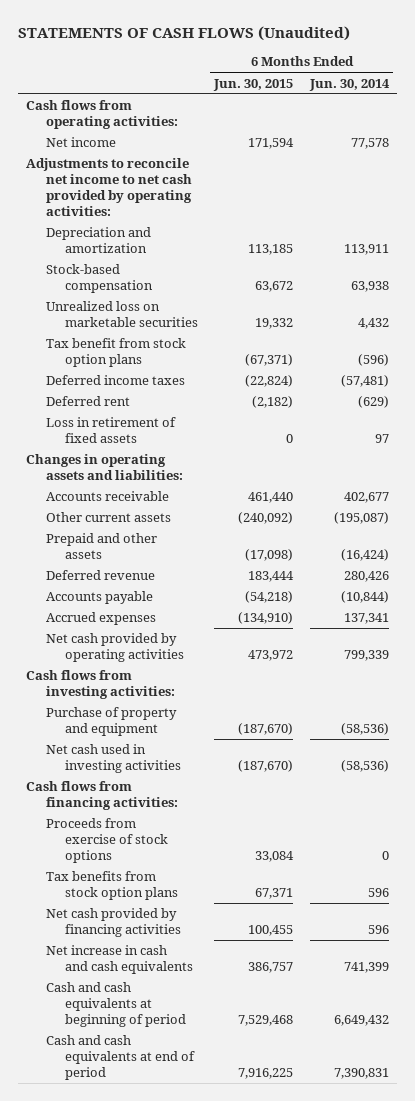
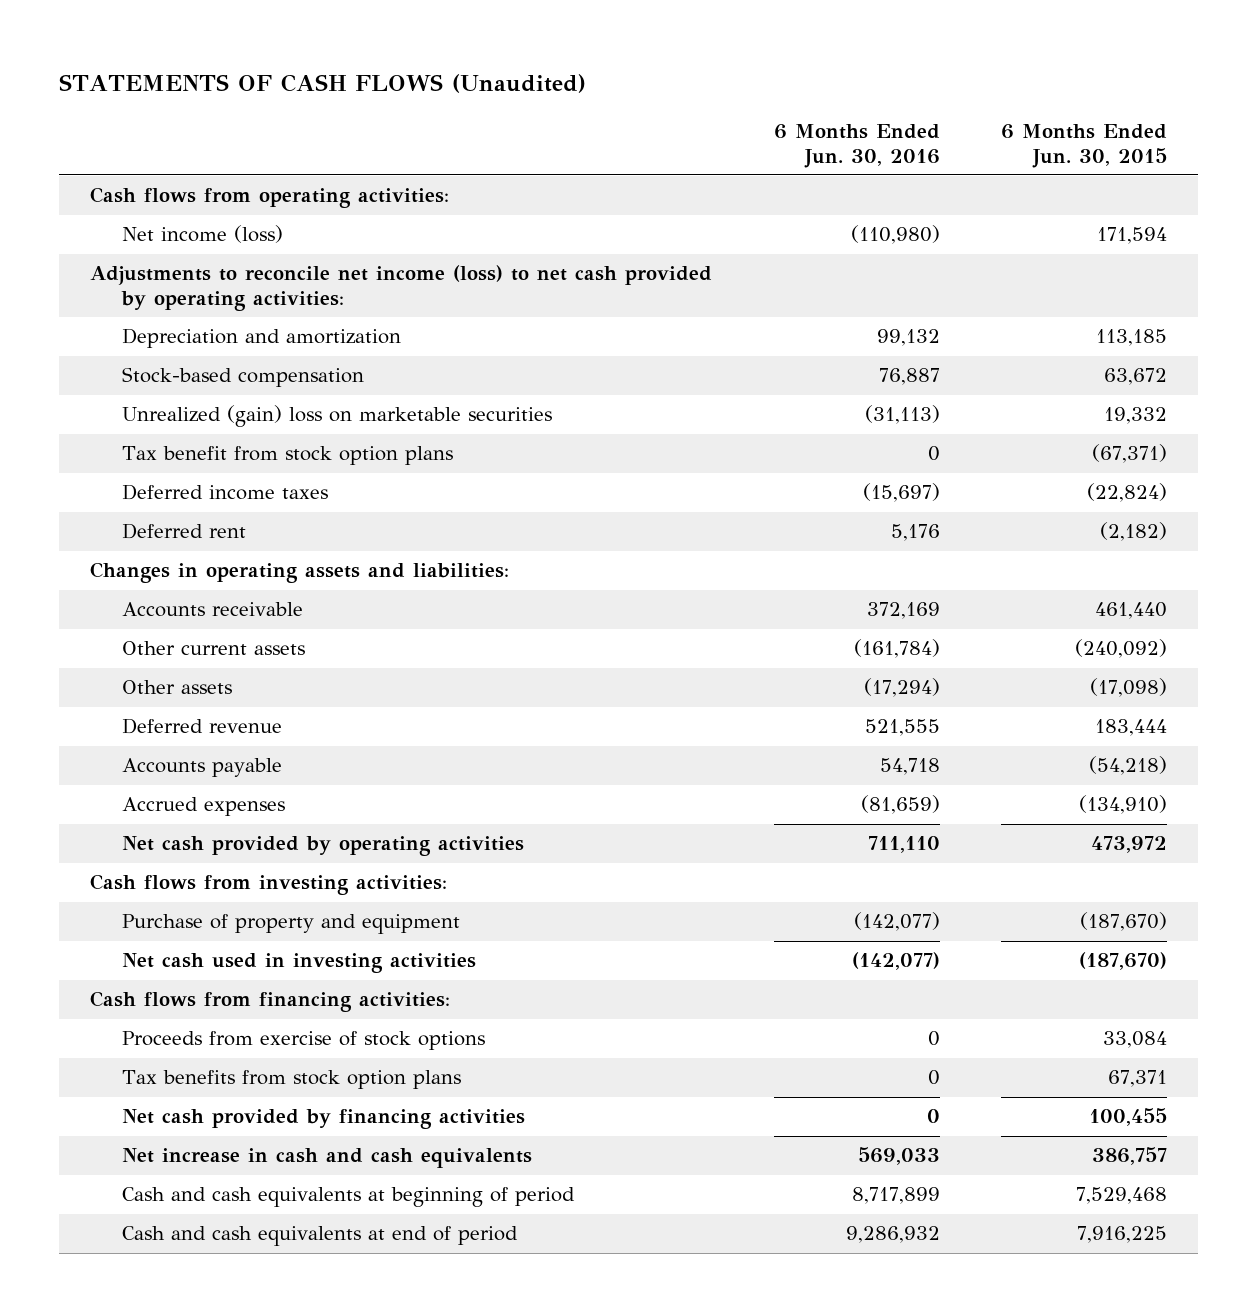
- | 6 Months Ended Jun. 30, 2015 | 6 Months Ended Jun. 30, 2014
+ | 6 Months Ended Jun. 30, 2016 | 6 Months Ended Jun. 30, 2015
- Net income | 171,594 | 77,578
- Adjustments to reconcile net income to net cash provided by operating activities:
+ Net income (loss) | (110,980) | 171,594
+ Adjustments to reconcile net income (loss) to net cash provided by operating activities:
- Unrealized loss on marketable securities | 19,332 | 4,432
+ Unrealized (gain) loss on marketable securities | (31,113) | 19,332
- Loss in retirement of fixed assets | 0 | 97
- Prepaid and other assets | (17,098) | (16,424)
+ Other assets | (17,294) | (17,098)

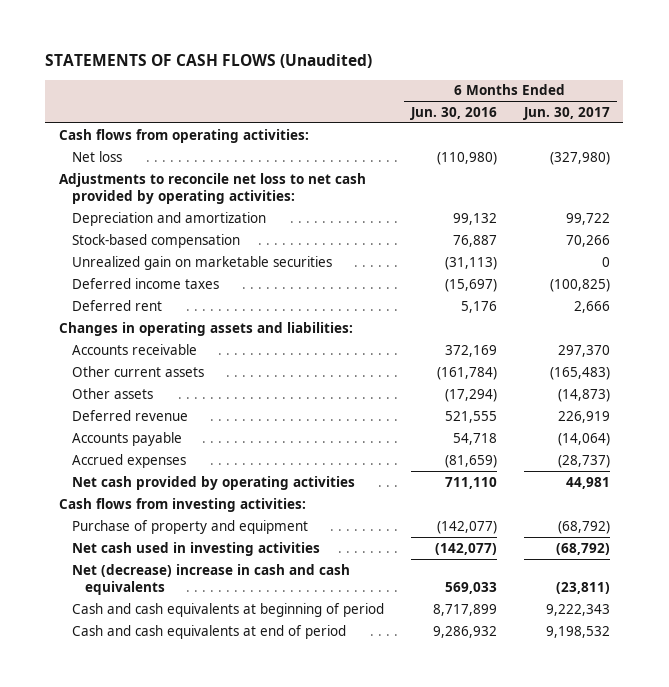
- | 6 Months Ended Jun. 30, 2016 | 6 Months Ended Jun. 30, 2015
+ | 6 Months Ended Jun. 30, 2016 | 6 Months Ended Jun. 30, 2017
- Net income (loss) | (110,980) | 171,594
- Adjustments to reconcile net income (loss) to net cash provided by operating activities:
+ Net loss | (110,980) | (327,980)
+ Adjustments to reconcile net loss to net cash provided by operating activities:
- Unrealized (gain) loss on marketable securities | (31,113) | 19,332
- Tax benefit from stock option plans | 0 | (67,371)
+ Unrealized gain on marketable securities | (31,113) | 0
- Cash flows from financing activities:
- Proceeds from exercise of stock options | 0 | 33,084
- Tax benefits from stock option plans | 0 | 67,371
- Net cash provided by financing activities | 0 | 100,455
- Net increase in cash and cash equivalents | 569,033 | 386,757
+ Net (decrease) increase in cash and cash equivalents | 569,033 | (23,811)

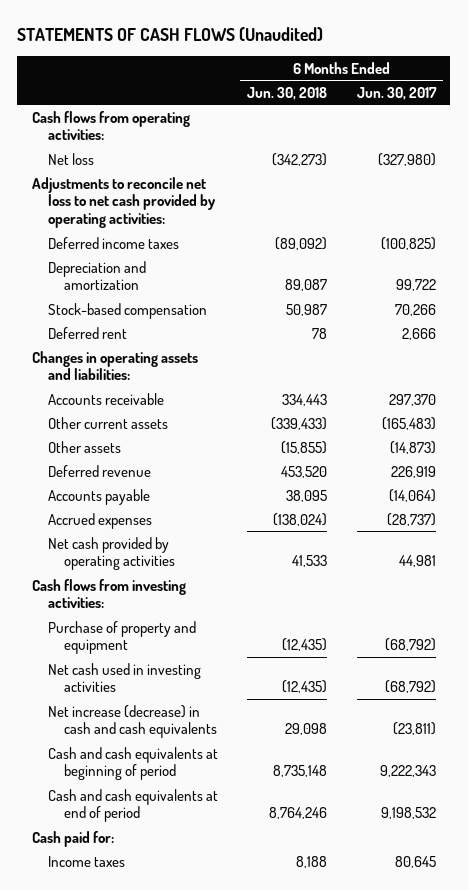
- | 6 Months Ended Jun. 30, 2016 | 6 Months Ended Jun. 30, 2017
+ | 6 Months Ended Jun. 30, 2018 | 6 Months Ended Jun. 30, 2017
moved up: Deferred income taxes | (89,092) | (100,825)
- Unrealized gain on marketable securities | (31,113) | 0
- Net (decrease) increase in cash and cash equivalents | 569,033 | (23,811)
+ Net increase (decrease) in cash and cash equivalents | 29,098 | (23,811)
+ Cash paid for:
+ Income taxes | 8,188 | 80,645

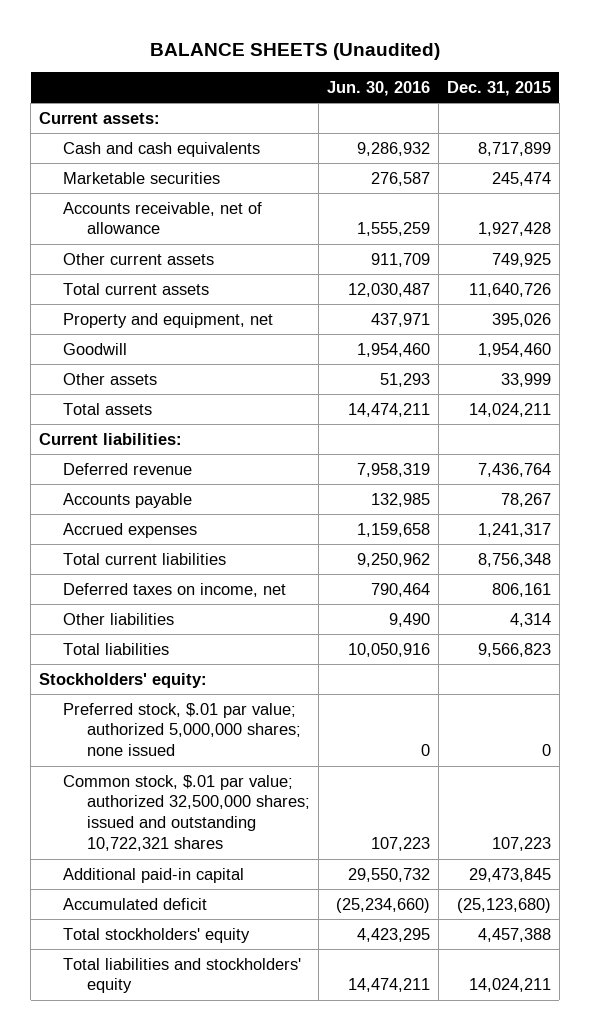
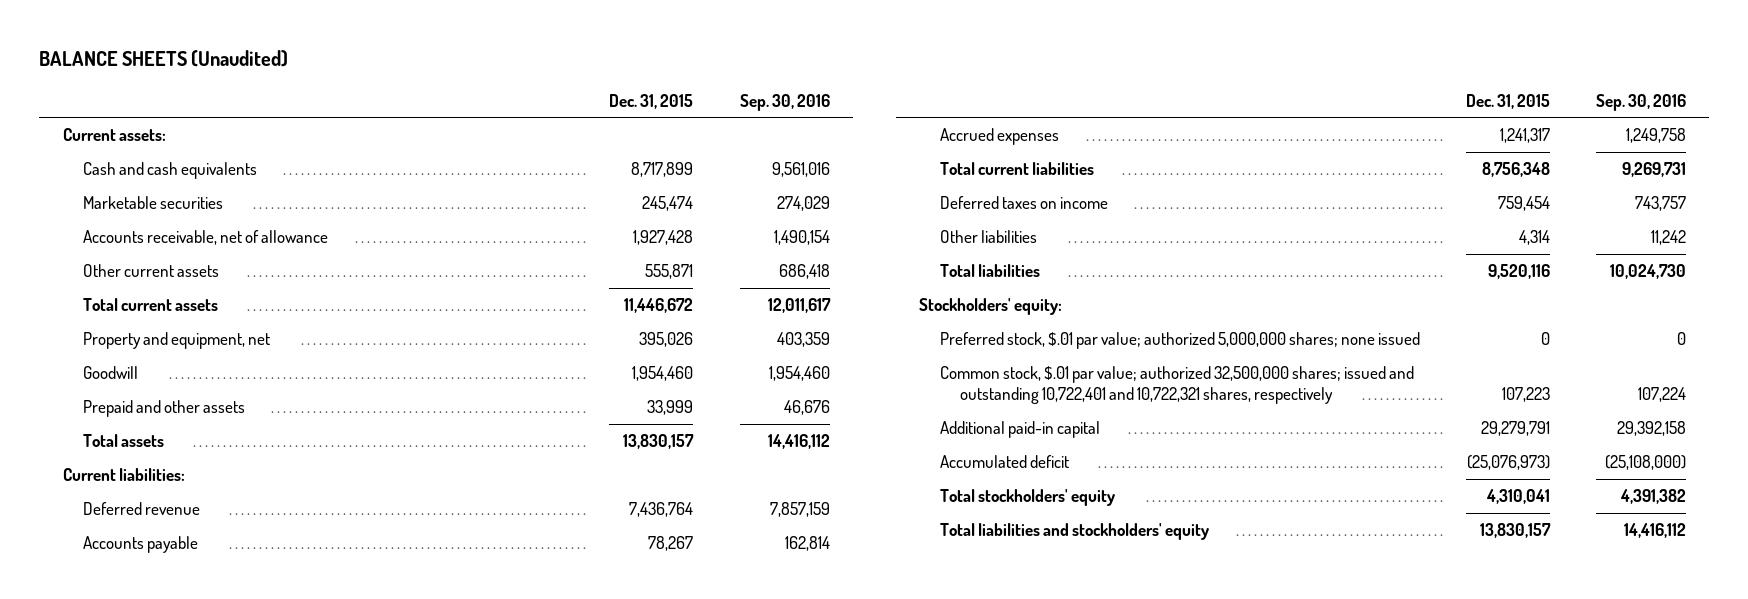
- | Jun. 30, 2016 | Dec. 31, 2015
+ | Dec. 31, 2015 | Sep. 30, 2016
- Other current assets | 911,709 | 749,925
- Total current assets | 12,030,487 | 11,640,726
+ Other current assets | 555,871 | 686,418
+ Total current assets | 11,446,672 | 12,011,617
- Other assets | 51,293 | 33,999
- Total assets | 14,474,211 | 14,024,211
+ Prepaid and other assets | 33,999 | 46,676
+ Total assets | 13,830,157 | 14,416,112
- Deferred taxes on income, net | 790,464 | 806,161
+ Deferred taxes on income | 759,454 | 743,757
- Total liabilities | 10,050,916 | 9,566,823
+ Total liabilities | 9,520,116 | 10,024,730
- Common stock, $.01 par value; authorized 32,500,000 shares; issued and outstanding 10,722,321 shares | 107,223 | 107,223
- Additional paid-in capital | 29,550,732 | 29,473,845
- Accumulated deficit | (25,234,660) | (25,123,680)
- Total stockholders' equity | 4,423,295 | 4,457,388
- Total liabilities and stockholders' equity | 14,474,211 | 14,024,211
+ Common stock, $.01 par value; authorized 32,500,000 shares; issued and outstanding 10,722,401 and 10,722,321 shares, respectively | 107,223 | 107,224
+ Additional paid-in capital | 29,279,791 | 29,392,158
+ Accumulated deficit | (25,076,973) | (25,108,000)
+ Total stockholders' equity | 4,310,041 | 4,391,382
+ Total liabilities and stockholders' equity | 13,830,157 | 14,416,112

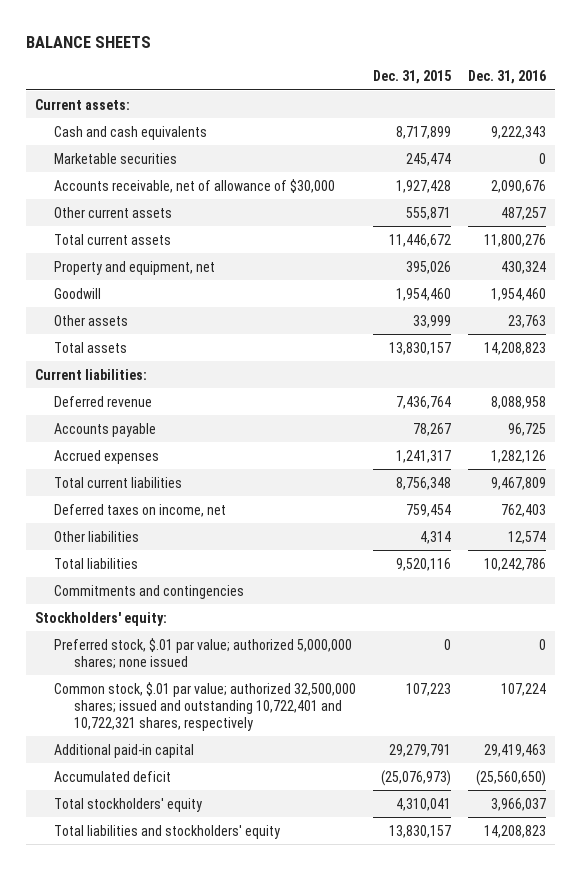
- BALANCE SHEETS (Unaudited)
+ BALANCE SHEETS
- | Dec. 31, 2015 | Sep. 30, 2016
+ | Dec. 31, 2015 | Dec. 31, 2016
- Accounts receivable, net of allowance | 1,927,428 | 1,490,154
+ Accounts receivable, net of allowance of $30,000 | 1,927,428 | 2,090,676
- Prepaid and other assets | 33,999 | 46,676
+ Other assets | 33,999 | 23,763
- Deferred taxes on income | 759,454 | 743,757
+ Deferred taxes on income, net | 759,454 | 762,403
+ Commitments and contingencies

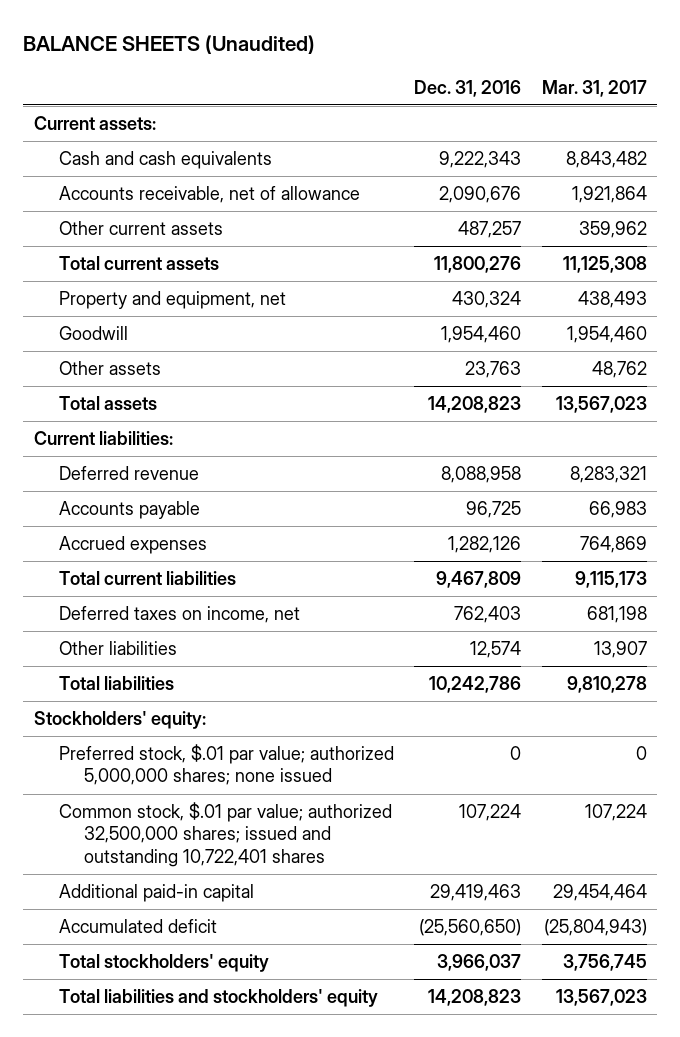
- BALANCE SHEETS
+ BALANCE SHEETS (Unaudited)
- | Dec. 31, 2015 | Dec. 31, 2016
+ | Dec. 31, 2016 | Mar. 31, 2017
- Marketable securities | 245,474 | 0
- Accounts receivable, net of allowance of $30,000 | 1,927,428 | 2,090,676
+ Accounts receivable, net of allowance | 2,090,676 | 1,921,864
- Commitments and contingencies
- Common stock, $.01 par value; authorized 32,500,000 shares; issued and outstanding 10,722,401 and 10,722,321 shares, respectively | 107,223 | 107,224
+ Common stock, $.01 par value; authorized 32,500,000 shares; issued and outstanding 10,722,401 shares | 107,224 | 107,224

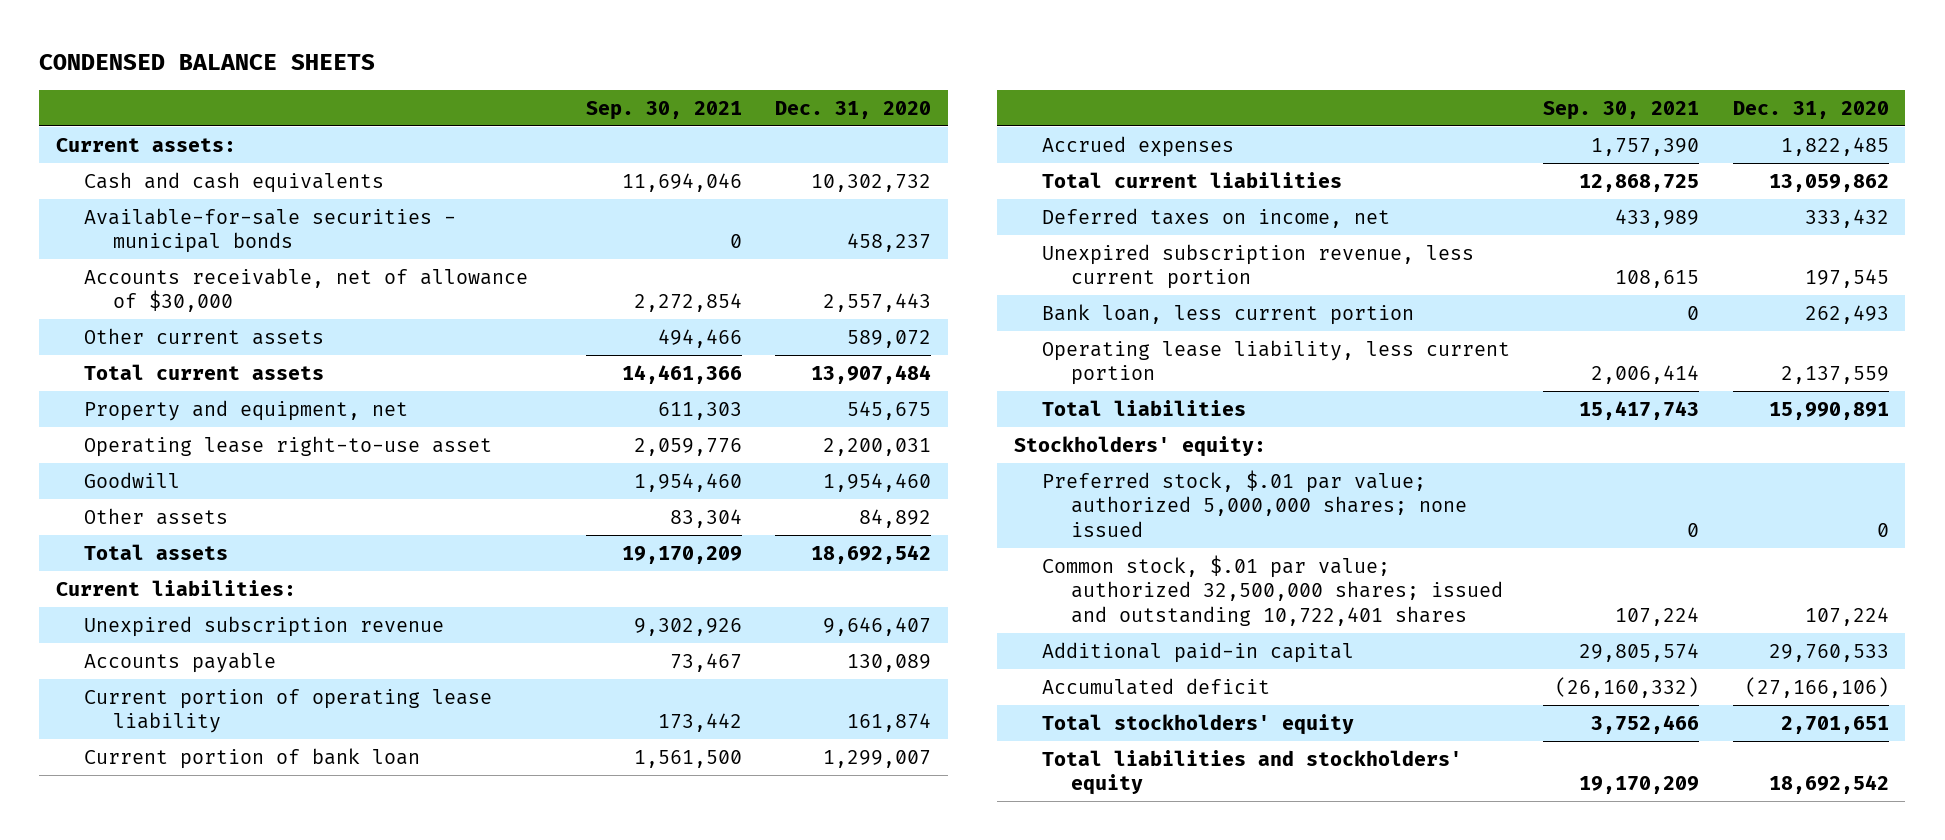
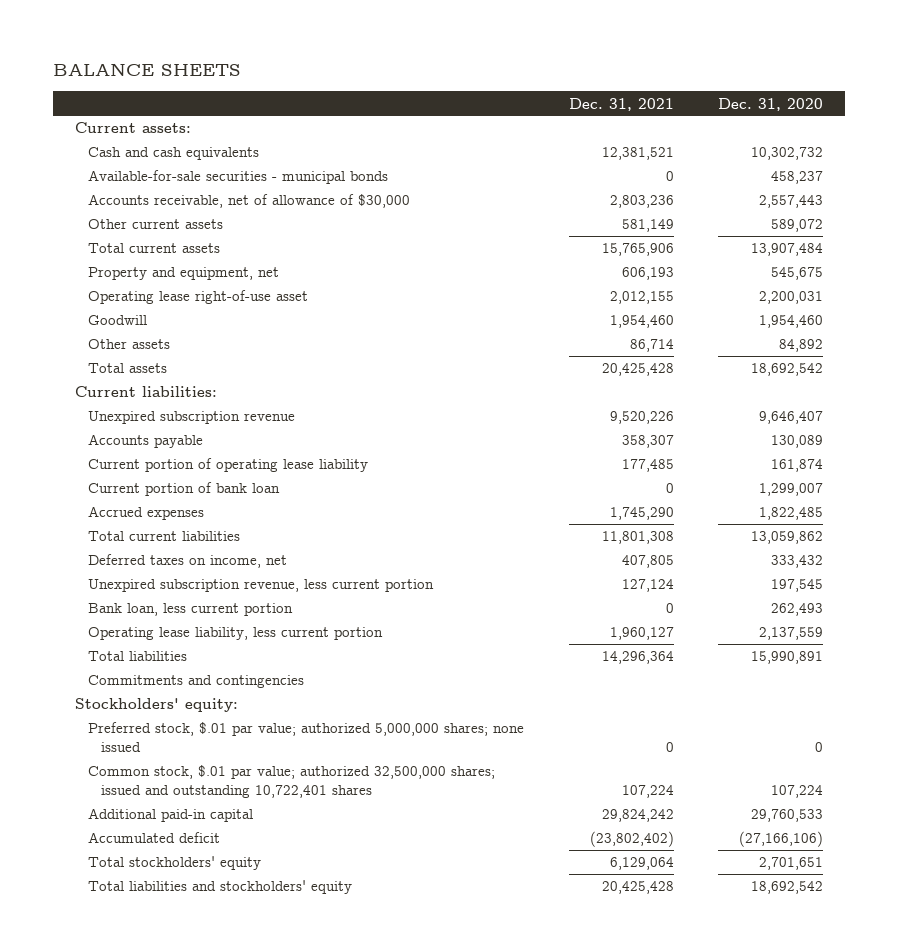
- CONDENSED BALANCE SHEETS
+ BALANCE SHEETS
- | Sep. 30, 2021 | Dec. 31, 2020
+ | Dec. 31, 2021 | Dec. 31, 2020
- Operating lease right-to-use asset | 2,059,776 | 2,200,031
+ Operating lease right-of-use asset | 2,012,155 | 2,200,031
+ Commitments and contingencies

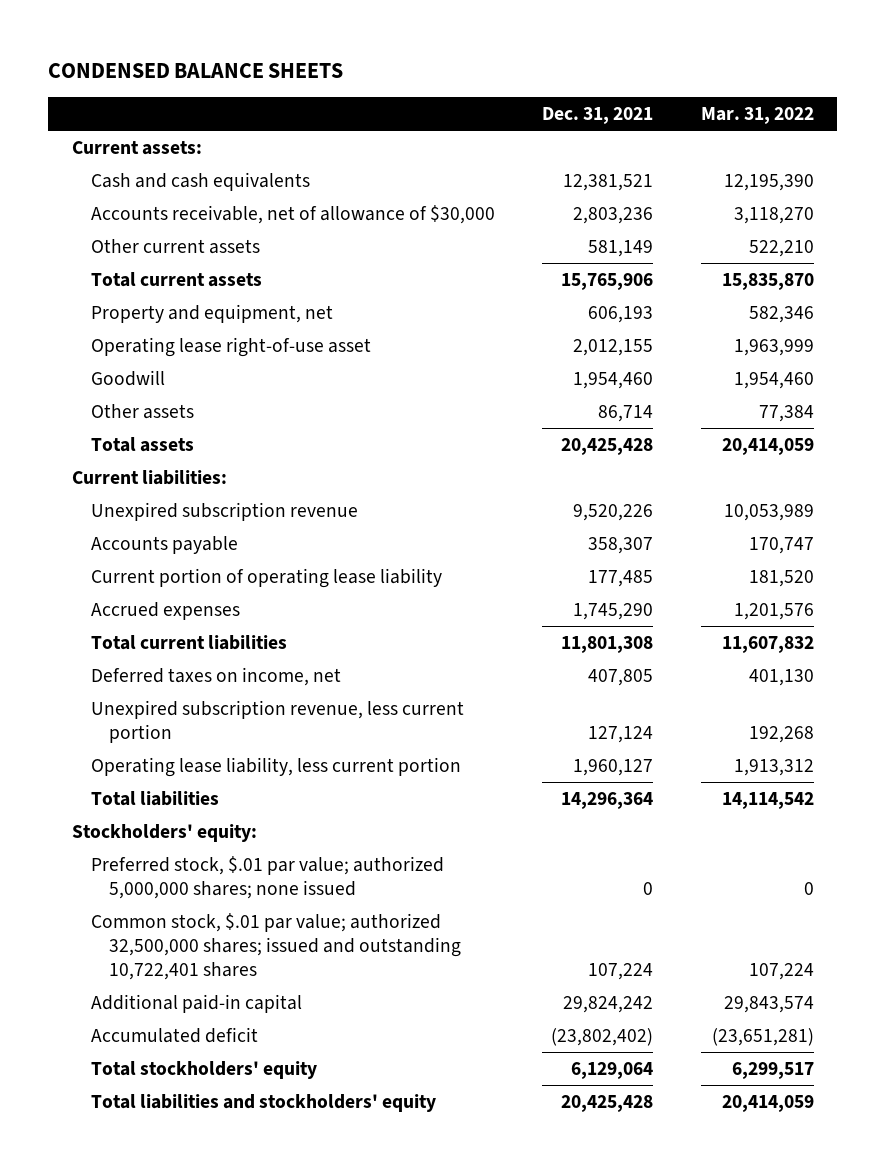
- BALANCE SHEETS
+ CONDENSED BALANCE SHEETS
- | Dec. 31, 2021 | Dec. 31, 2020
+ | Dec. 31, 2021 | Mar. 31, 2022
- Available-for-sale securities - municipal bonds | 0 | 458,237
- Current portion of bank loan | 0 | 1,299,007
- Bank loan, less current portion | 0 | 262,493
- Commitments and contingencies

